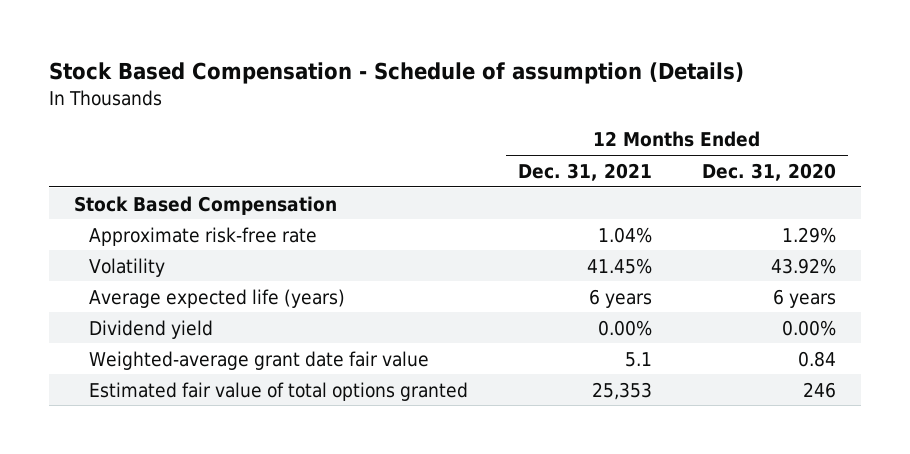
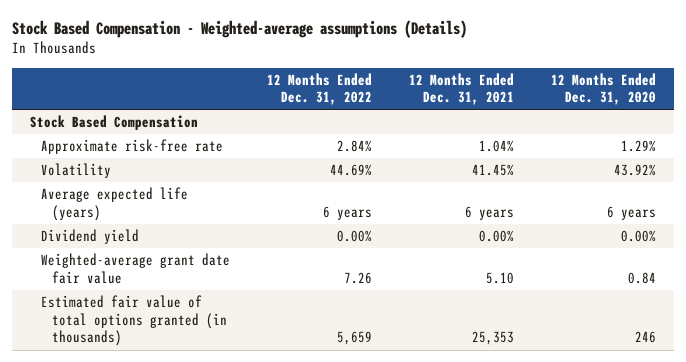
- Stock Based Compensation - Schedule of assumption (Details)
+ Stock Based Compensation - Weighted-average assumptions (Details)
- | 12 Months Ended Dec. 31, 2021 | 12 Months Ended Dec. 31, 2020
+ | 12 Months Ended Dec. 31, 2022 | 12 Months Ended Dec. 31, 2021 | 12 Months Ended Dec. 31, 2020
- Weighted-average grant date fair value | 5.1 | 0.84
- Estimated fair value of total options granted | 25,353 | 246
+ Weighted-average grant date fair value | 7.26 | 5.10 | 0.84
+ Estimated fair value of total options granted (in thousands) | 5,659 | 25,353 | 246

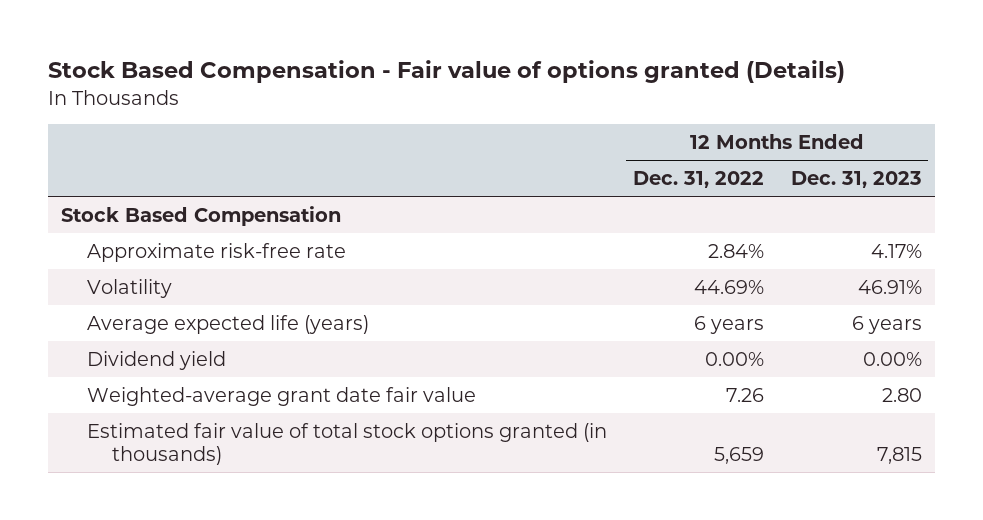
- Stock Based Compensation - Weighted-average assumptions (Details)
+ Stock Based Compensation - Fair value of options granted (Details)
- | 12 Months Ended Dec. 31, 2022 | 12 Months Ended Dec. 31, 2021 | 12 Months Ended Dec. 31, 2020
+ | 12 Months Ended Dec. 31, 2022 | 12 Months Ended Dec. 31, 2023
- Estimated fair value of total options granted (in thousands) | 5,659 | 25,353 | 246
+ Estimated fair value of total stock options granted (in thousands) | 5,659 | 7,815

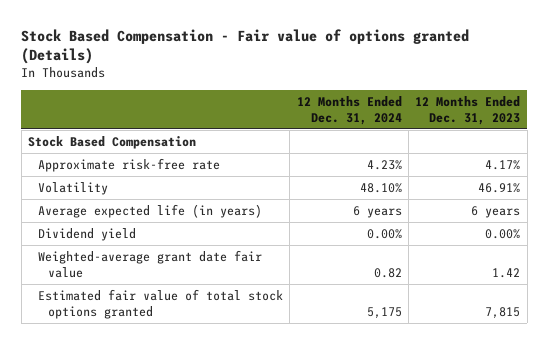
- | 12 Months Ended Dec. 31, 2022 | 12 Months Ended Dec. 31, 2023
+ | 12 Months Ended Dec. 31, 2024 | 12 Months Ended Dec. 31, 2023
- Average expected life (years) | 6 years | 6 years
+ Average expected life (in years) | 6 years | 6 years
- Weighted-average grant date fair value | 7.26 | 2.80
- Estimated fair value of total stock options granted (in thousands) | 5,659 | 7,815
+ Weighted-average grant date fair value | 0.82 | 1.42
+ Estimated fair value of total stock options granted | 5,175 | 7,815

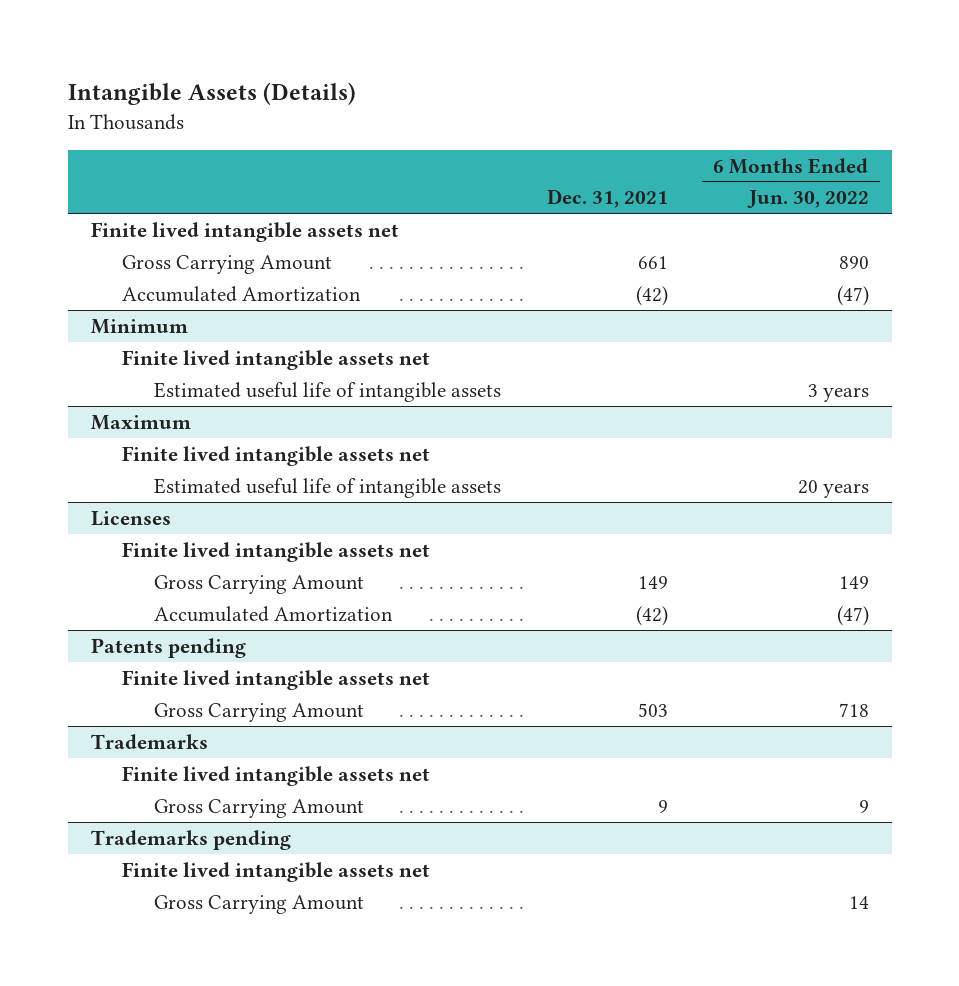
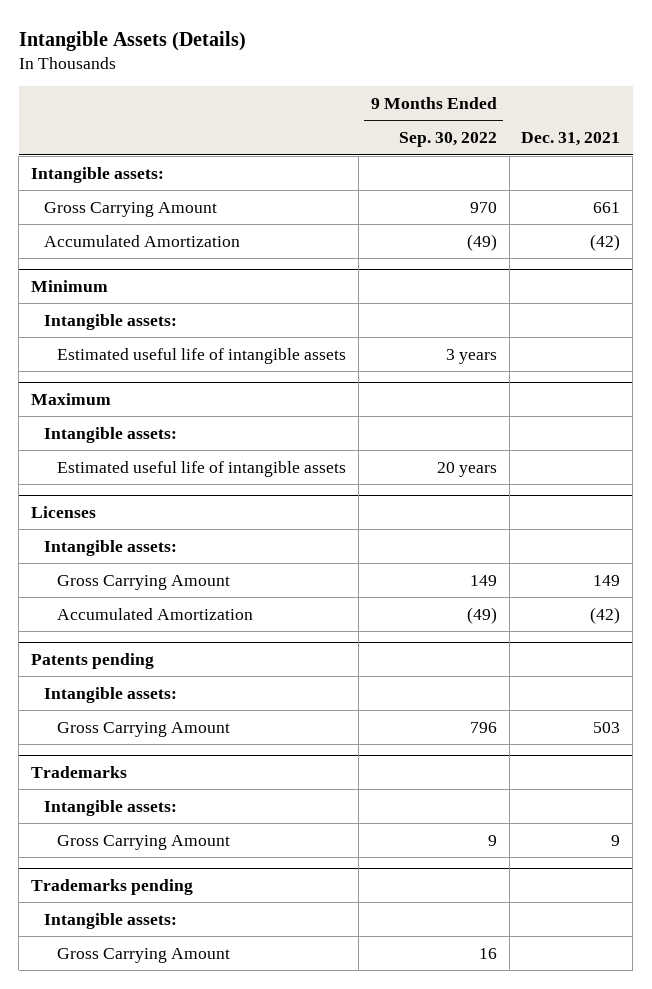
- | Dec. 31, 2021 | 6 Months Ended Jun. 30, 2022
+ | 9 Months Ended Sep. 30, 2022 | Dec. 31, 2021
- Finite lived intangible assets net
+ Intangible assets:
@ Minimum
- Finite lived intangible assets net
+ Intangible assets:
@ Maximum
- Finite lived intangible assets net
+ Intangible assets:
@ Licenses
- Finite lived intangible assets net
+ Intangible assets:
@ Patents pending
- Finite lived intangible assets net
+ Intangible assets:
@ Trademarks
- Finite lived intangible assets net
+ Intangible assets:
@ Trademarks pending
- Finite lived intangible assets net
+ Intangible assets:

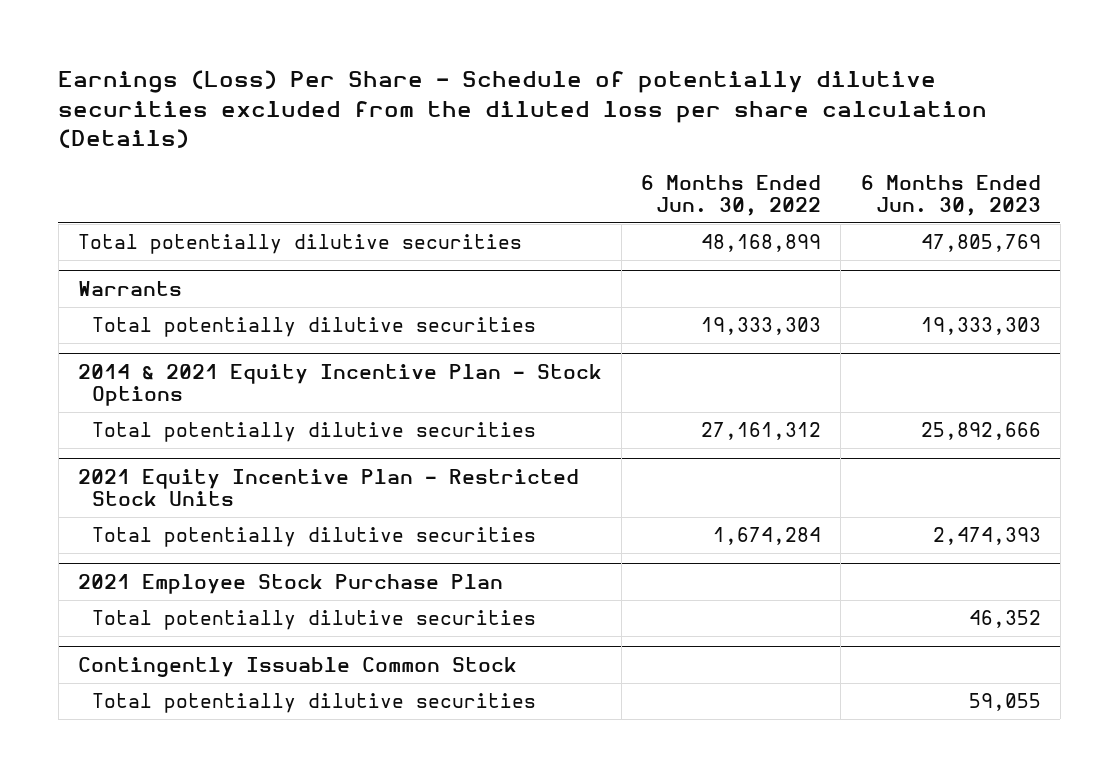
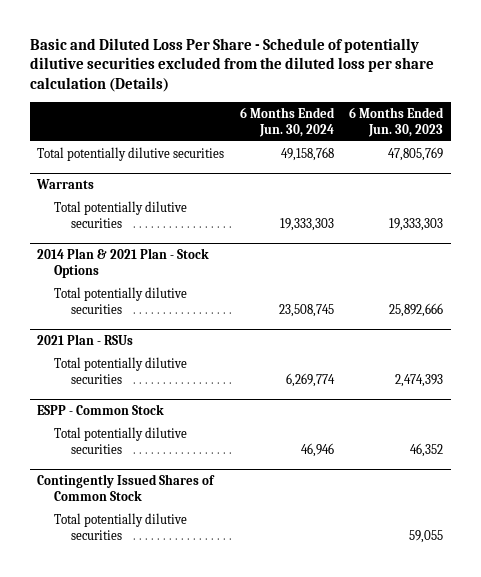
- Earnings (Loss) Per Share - Schedule of potentially dilutive securities excluded from the diluted loss per share calculation (Details)
+ Basic and Diluted Loss Per Share - Schedule of potentially dilutive securities excluded from the diluted loss per share calculation (Details)
- | 6 Months Ended Jun. 30, 2022 | 6 Months Ended Jun. 30, 2023
+ | 6 Months Ended Jun. 30, 2024 | 6 Months Ended Jun. 30, 2023
- 2014 & 2021 Equity Incentive Plan - Stock Options
+ 2014 Plan & 2021 Plan - Stock Options
- 2021 Equity Incentive Plan - Restricted Stock Units
+ 2021 Plan - RSUs
- 2021 Employee Stock Purchase Plan
+ ESPP - Common Stock
- Contingently Issuable Common Stock
+ Contingently Issued Shares of Common Stock

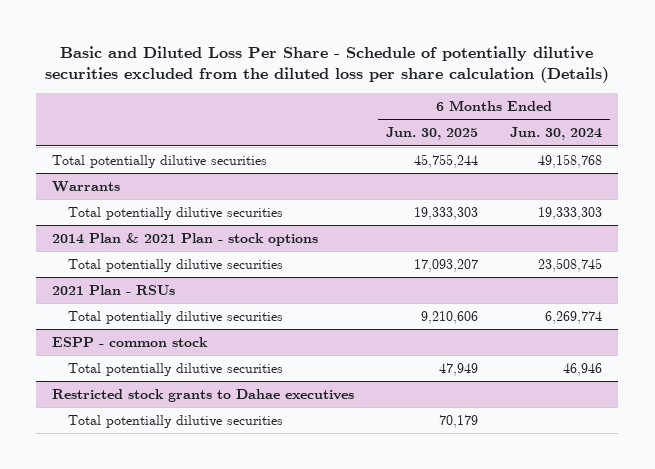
- | 6 Months Ended Jun. 30, 2024 | 6 Months Ended Jun. 30, 2023
+ | 6 Months Ended Jun. 30, 2025 | 6 Months Ended Jun. 30, 2024
- 2014 Plan & 2021 Plan - Stock Options
+ 2014 Plan & 2021 Plan - stock options
- ESPP - Common Stock
+ ESPP - common stock
- Contingently Issued Shares of Common Stock
+ Restricted stock grants to Dahae executives

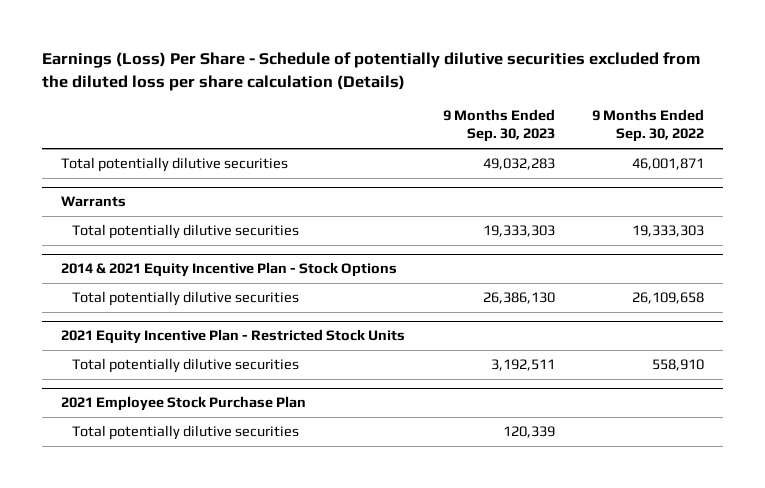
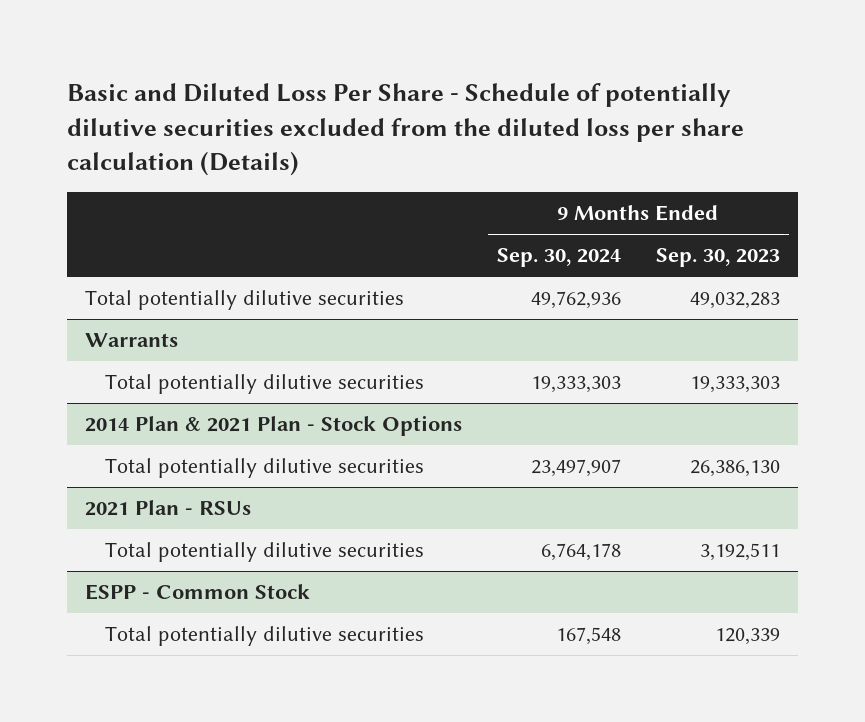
- Earnings (Loss) Per Share - Schedule of potentially dilutive securities excluded from the diluted loss per share calculation (Details)
+ Basic and Diluted Loss Per Share - Schedule of potentially dilutive securities excluded from the diluted loss per share calculation (Details)
- | 9 Months Ended Sep. 30, 2023 | 9 Months Ended Sep. 30, 2022
+ | 9 Months Ended Sep. 30, 2024 | 9 Months Ended Sep. 30, 2023
- 2014 & 2021 Equity Incentive Plan - Stock Options
+ 2014 Plan & 2021 Plan - Stock Options
- 2021 Equity Incentive Plan - Restricted Stock Units
+ 2021 Plan - RSUs
- 2021 Employee Stock Purchase Plan
+ ESPP - Common Stock

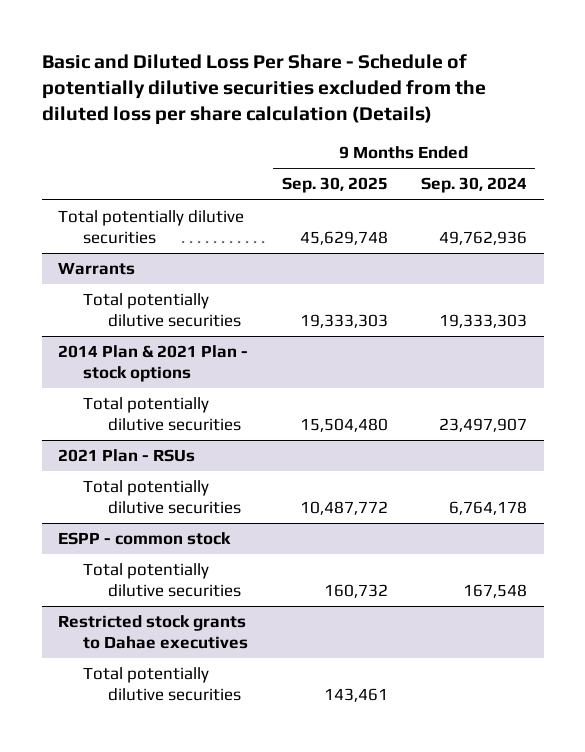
- | 9 Months Ended Sep. 30, 2024 | 9 Months Ended Sep. 30, 2023
+ | 9 Months Ended Sep. 30, 2025 | 9 Months Ended Sep. 30, 2024
- 2014 Plan & 2021 Plan - Stock Options
+ 2014 Plan & 2021 Plan - stock options
- ESPP - Common Stock
+ ESPP - common stock
+ Restricted stock grants to Dahae executives
+ Total potentially dilutive securities | 143,461 |

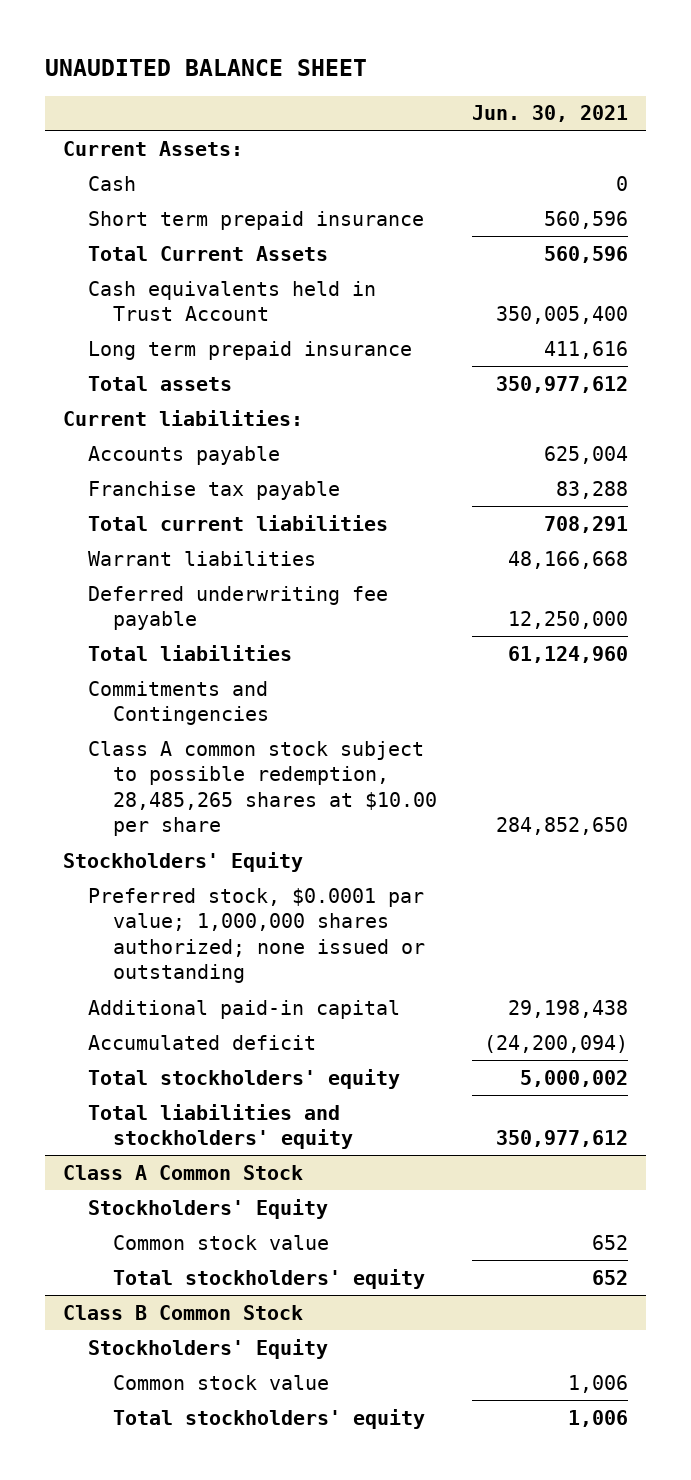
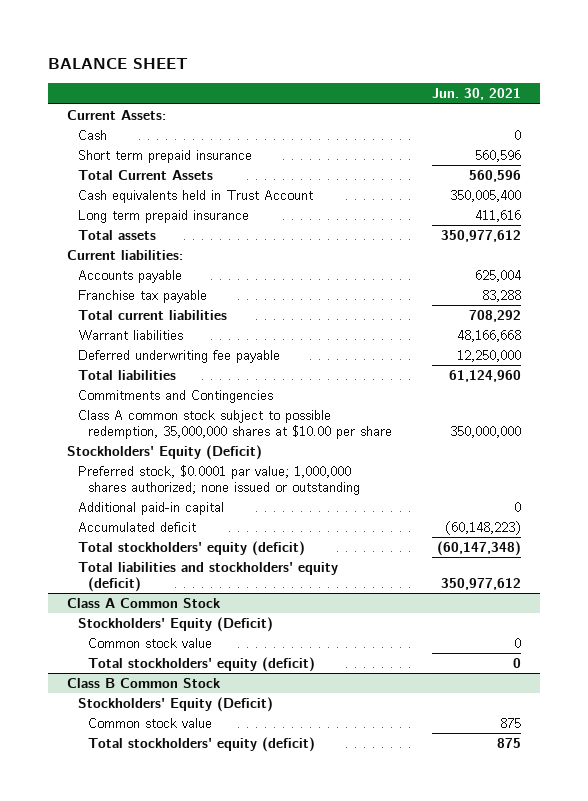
- UNAUDITED BALANCE SHEET
+ BALANCE SHEET
- Total current liabilities | 708,291
+ Total current liabilities | 708,292
- Class A common stock subject to possible redemption, 28,485,265 shares at $10.00 per share | 284,852,650
- Stockholders' Equity
+ Class A common stock subject to possible redemption, 35,000,000 shares at $10.00 per share | 350,000,000
+ Stockholders' Equity (Deficit)
- Additional paid-in capital | 29,198,438
- Accumulated deficit | (24,200,094)
- Total stockholders' equity | 5,000,002
- Total liabilities and stockholders' equity | 350,977,612
+ Additional paid-in capital | 0
+ Accumulated deficit | (60,148,223)
+ Total stockholders' equity (deficit) | (60,147,348)
+ Total liabilities and stockholders' equity (deficit) | 350,977,612
@ Class A Common Stock
- Stockholders' Equity
- Common stock value | 652
- Total stockholders' equity | 652
+ Stockholders' Equity (Deficit)
+ Common stock value | 0
+ Total stockholders' equity (deficit) | 0
@ Class B Common Stock
- Stockholders' Equity
- Common stock value | 1,006
- Total stockholders' equity | 1,006
+ Stockholders' Equity (Deficit)
+ Common stock value | 875
+ Total stockholders' equity (deficit) | 875

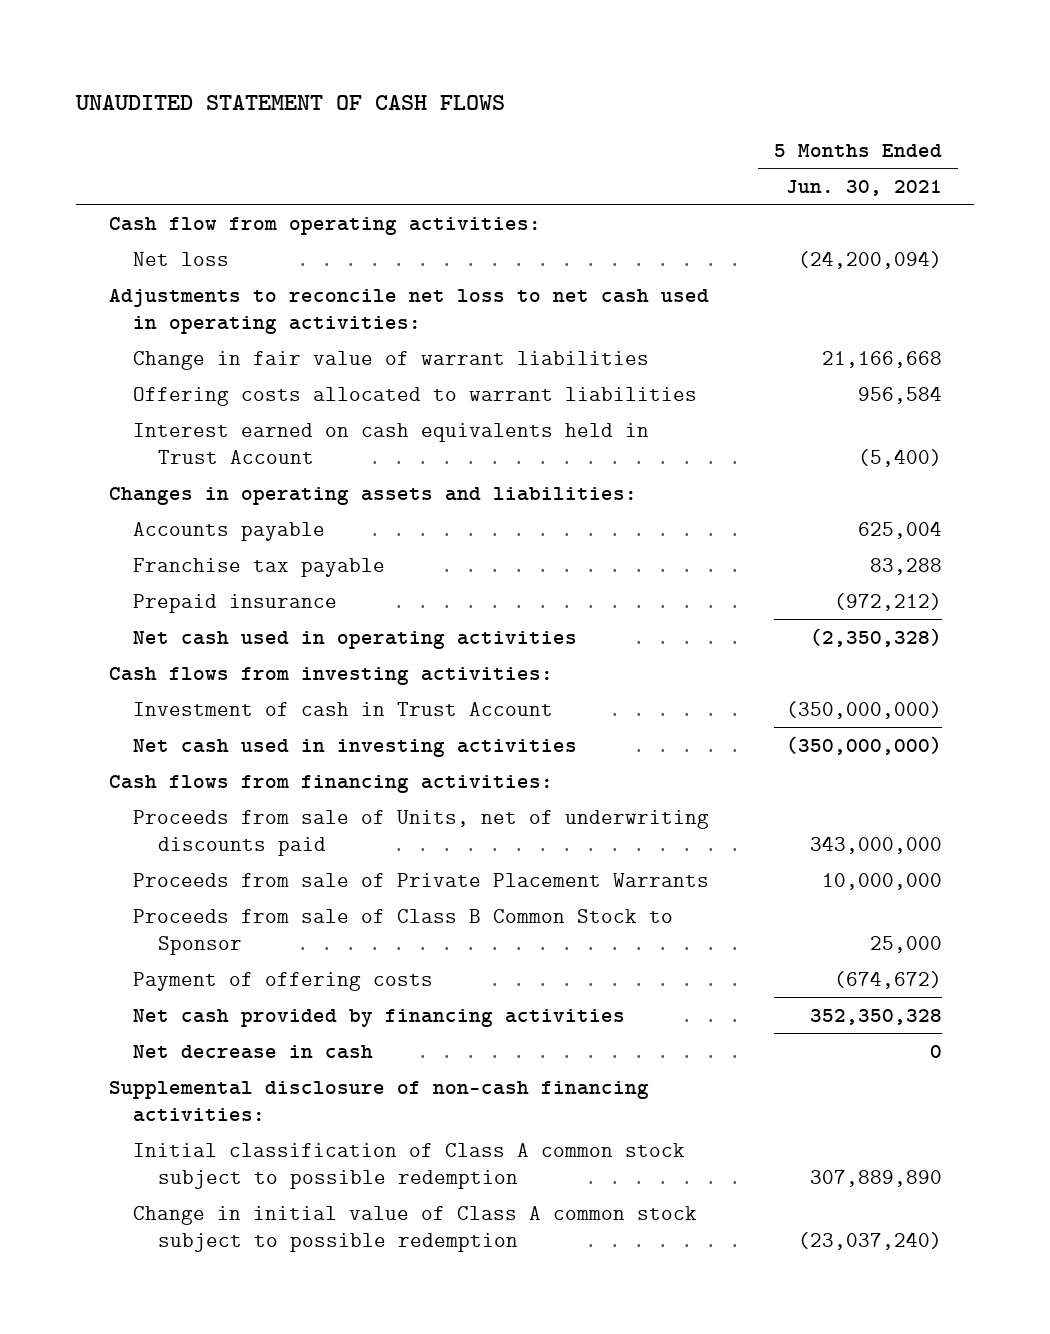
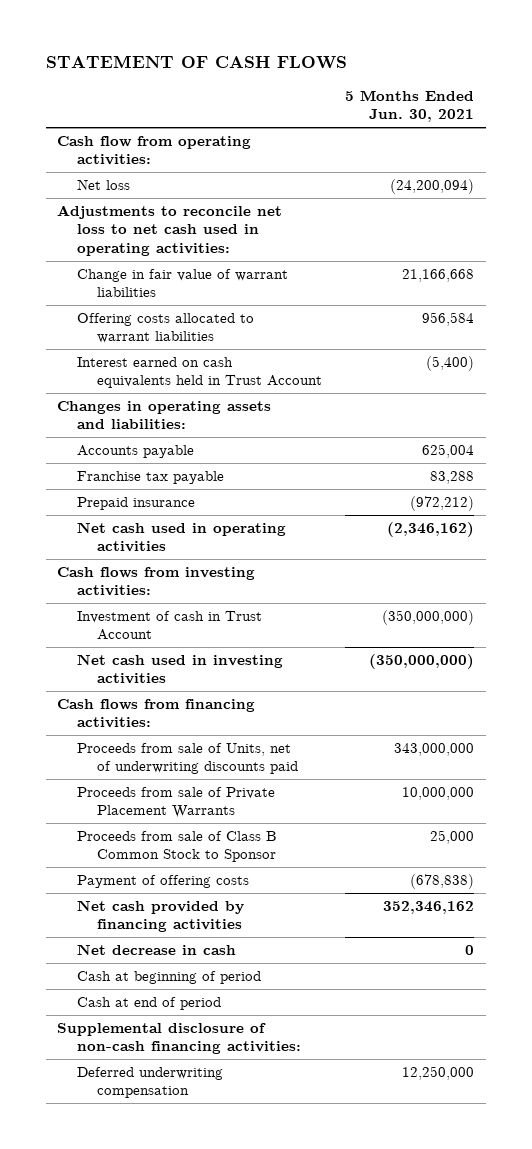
- UNAUDITED STATEMENT OF CASH FLOWS
+ STATEMENT OF CASH FLOWS
- Net cash used in operating activities | (2,350,328)
+ Net cash used in operating activities | (2,346,162)
- Payment of offering costs | (674,672)
- Net cash provided by financing activities | 352,350,328
+ Payment of offering costs | (678,838)
+ Net cash provided by financing activities | 352,346,162
+ Cash at beginning of period
+ Cash at end of period
- Initial classification of Class A common stock subject to possible redemption | 307,889,890
- Change in initial value of Class A common stock subject to possible redemption | (23,037,240)
+ Deferred underwriting compensation | 12,250,000

